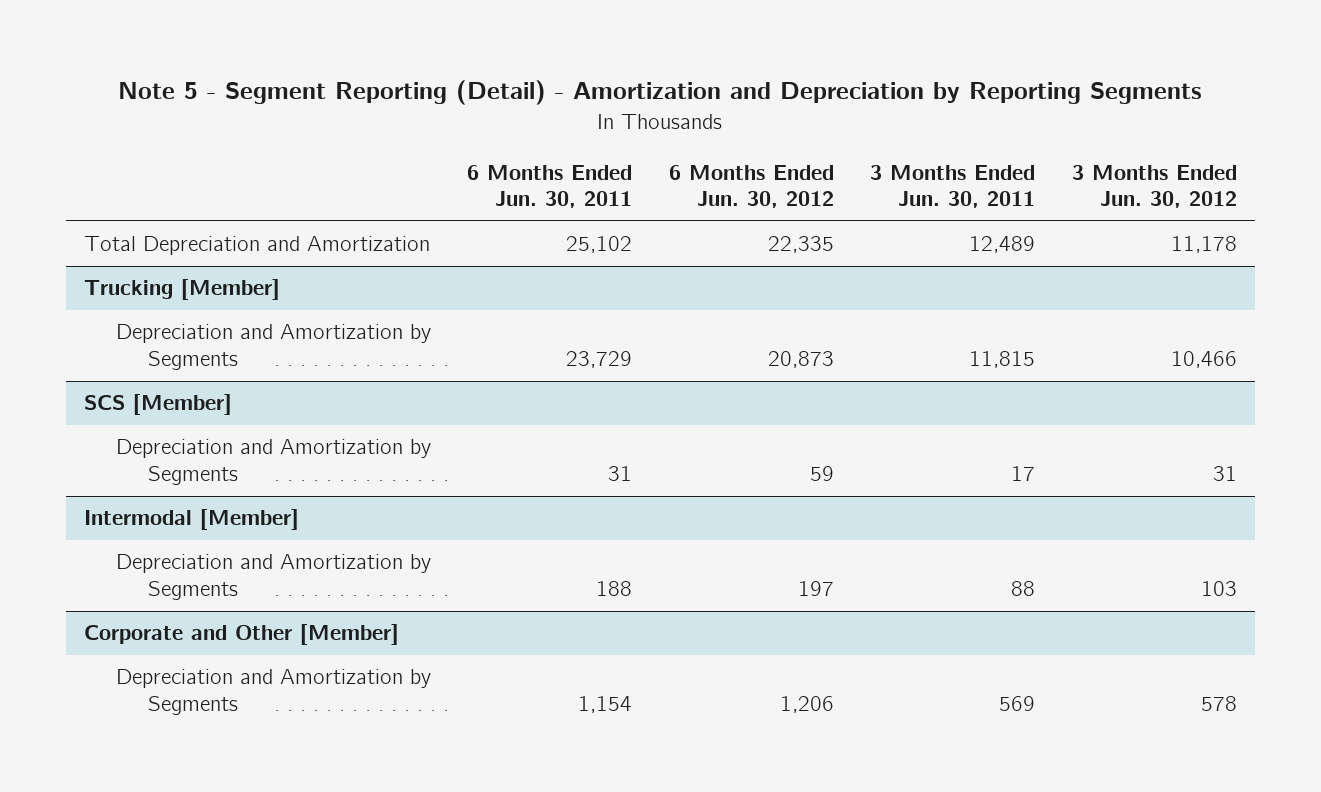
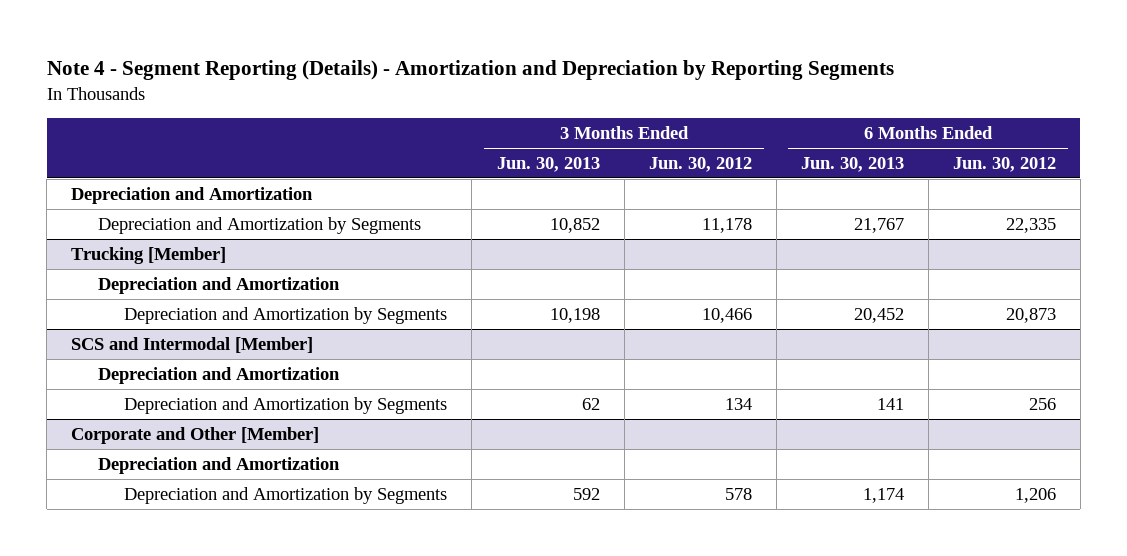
- Note 5 - Segment Reporting (Detail) - Amortization and Depreciation by Reporting Segments
+ Note 4 - Segment Reporting (Details) - Amortization and Depreciation by Reporting Segments
- | 6 Months Ended Jun. 30, 2011 | 6 Months Ended Jun. 30, 2012 | 3 Months Ended Jun. 30, 2011 | 3 Months Ended Jun. 30, 2012
+ | 3 Months Ended Jun. 30, 2013 | 3 Months Ended Jun. 30, 2012 | 6 Months Ended Jun. 30, 2013 | 6 Months Ended Jun. 30, 2012
- Total Depreciation and Amortization | 25,102 | 22,335 | 12,489 | 11,178
+ Depreciation and Amortization
+ Depreciation and Amortization by Segments | 10,852 | 11,178 | 21,767 | 22,335
@ Trucking [Member]
+ Depreciation and Amortization
- SCS [Member]
- Depreciation and Amortization by Segments | 31 | 59 | 17 | 31
- Intermodal [Member]
- Depreciation and Amortization by Segments | 188 | 197 | 88 | 103
+ SCS and Intermodal [Member]
+ Depreciation and Amortization
+ Depreciation and Amortization by Segments | 62 | 134 | 141 | 256
@ Corporate and Other [Member]
+ Depreciation and Amortization

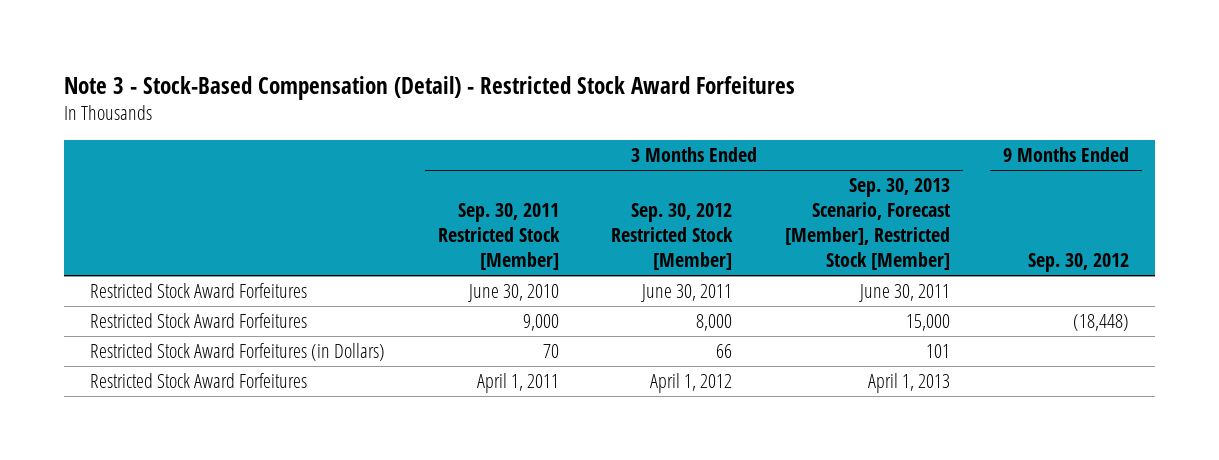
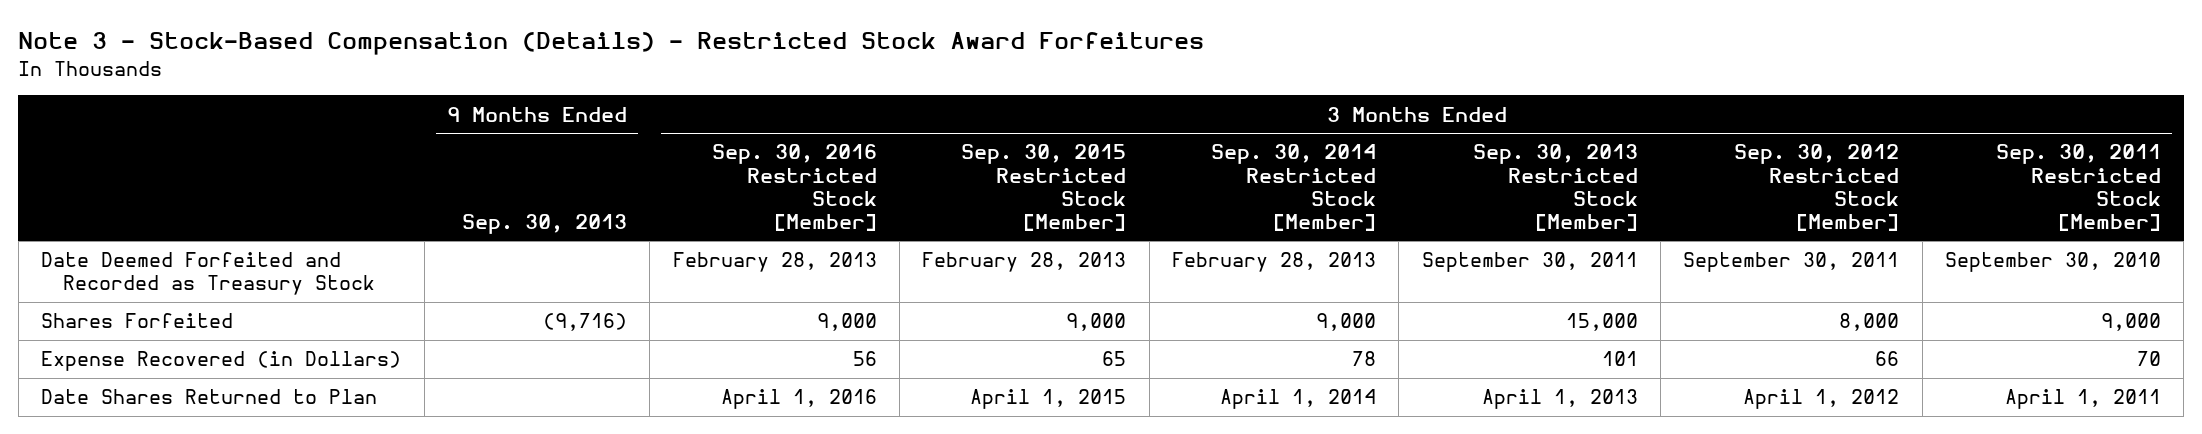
- Note 3 - Stock-Based Compensation (Detail) - Restricted Stock Award Forfeitures
+ Note 3 - Stock-Based Compensation (Details) - Restricted Stock Award Forfeitures
- | 3 Months Ended Sep. 30, 2011 Restricted Stock [Member] | 3 Months Ended Sep. 30, 2012 Restricted Stock [Member] | 3 Months Ended Sep. 30, 2013 Scenario, Forecast [Member], Restricted Stock [Member] | 9 Months Ended Sep. 30, 2012
+ | 9 Months Ended Sep. 30, 2013 | 3 Months Ended Sep. 30, 2016 Restricted Stock [Member] | 3 Months Ended Sep. 30, 2015 Restricted Stock [Member] | 3 Months Ended Sep. 30, 2014 Restricted Stock [Member] | 3 Months Ended Sep. 30, 2013 Restricted Stock [Member] | 3 Months Ended Sep. 30, 2012 Restricted Stock [Member] | 3 Months Ended Sep. 30, 2011 Restricted Stock [Member]
- Restricted Stock Award Forfeitures | June 30, 2010 | June 30, 2011 | June 30, 2011 |
- Restricted Stock Award Forfeitures | 9,000 | 8,000 | 15,000 | (18,448)
- Restricted Stock Award Forfeitures (in Dollars) | 70 | 66 | 101 |
- Restricted Stock Award Forfeitures | April 1, 2011 | April 1, 2012 | April 1, 2013 |
+ Date Deemed Forfeited and Recorded as Treasury Stock | | February 28, 2013 | February 28, 2013 | February 28, 2013 | September 30, 2011 | September 30, 2011 | September 30, 2010
+ Shares Forfeited | (9,716) | 9,000 | 9,000 | 9,000 | 15,000 | 8,000 | 9,000
+ Expense Recovered (in Dollars) | | 56 | 65 | 78 | 101 | 66 | 70
+ Date Shares Returned to Plan | | April 1, 2016 | April 1, 2015 | April 1, 2014 | April 1, 2013 | April 1, 2012 | April 1, 2011

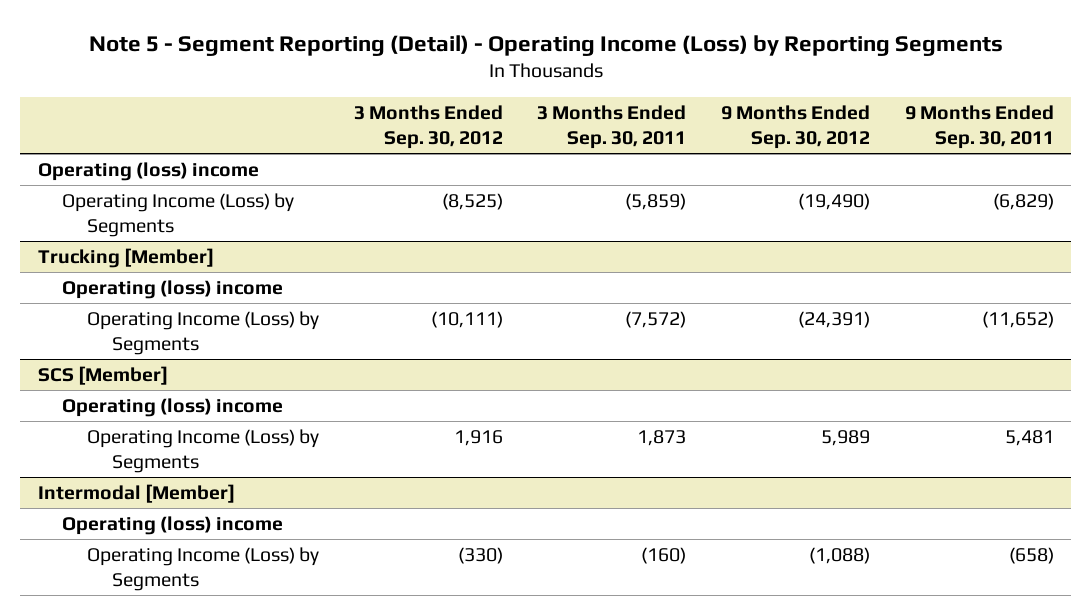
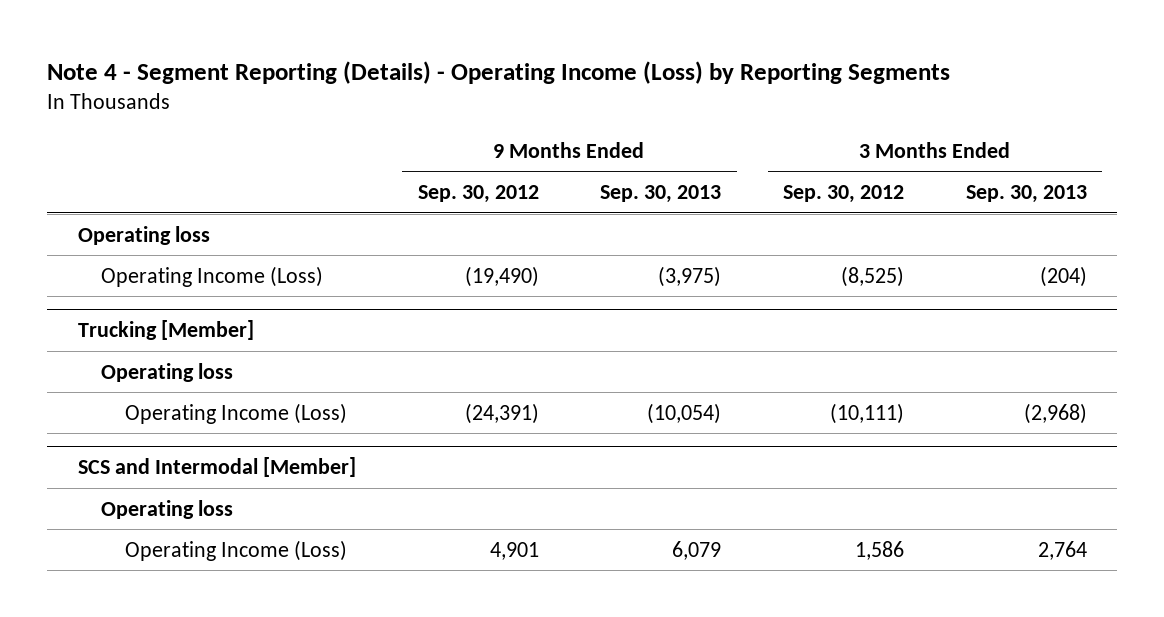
- Note 5 - Segment Reporting (Detail) - Operating Income (Loss) by Reporting Segments
+ Note 4 - Segment Reporting (Details) - Operating Income (Loss) by Reporting Segments
- | 3 Months Ended Sep. 30, 2012 | 3 Months Ended Sep. 30, 2011 | 9 Months Ended Sep. 30, 2012 | 9 Months Ended Sep. 30, 2011
+ | 9 Months Ended Sep. 30, 2012 | 9 Months Ended Sep. 30, 2013 | 3 Months Ended Sep. 30, 2012 | 3 Months Ended Sep. 30, 2013
- Operating (loss) income
- Operating Income (Loss) by Segments | (8,525) | (5,859) | (19,490) | (6,829)
+ Operating loss
+ Operating Income (Loss) | (19,490) | (3,975) | (8,525) | (204)
@ Trucking [Member]
- Operating (loss) income
- Operating Income (Loss) by Segments | (10,111) | (7,572) | (24,391) | (11,652)
- SCS [Member]
- Operating (loss) income
- Operating Income (Loss) by Segments | 1,916 | 1,873 | 5,989 | 5,481
- Intermodal [Member]
- Operating (loss) income
- Operating Income (Loss) by Segments | (330) | (160) | (1,088) | (658)
@ Trucking [Member]
+ Operating loss
+ Operating Income (Loss) | (24,391) | (10,054) | (10,111) | (2,968)
+ SCS and Intermodal [Member]
+ Operating loss
+ Operating Income (Loss) | 4,901 | 6,079 | 1,586 | 2,764

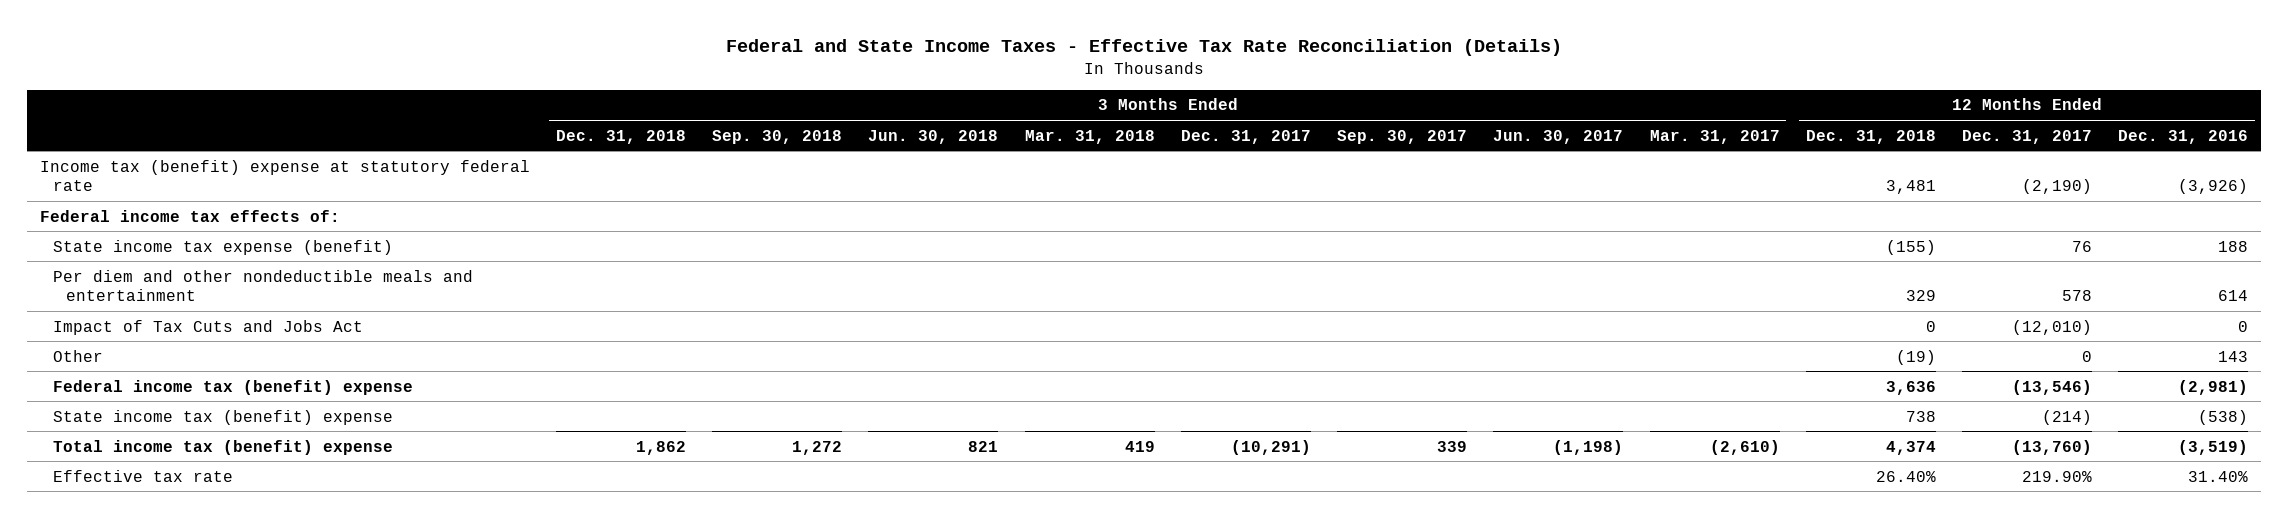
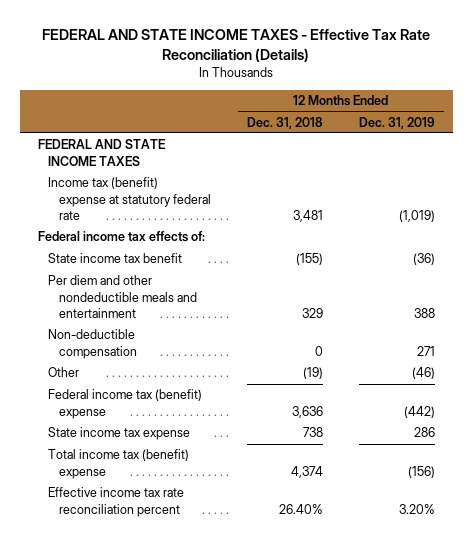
- Federal and State Income Taxes - Effective Tax Rate Reconciliation (Details)
+ FEDERAL AND STATE INCOME TAXES - Effective Tax Rate Reconciliation (Details)
- | 3 Months Ended Dec. 31, 2018 | 3 Months Ended Sep. 30, 2018 | 3 Months Ended Jun. 30, 2018 | 3 Months Ended Mar. 31, 2018 | 3 Months Ended Dec. 31, 2017 | 3 Months Ended Sep. 30, 2017 | 3 Months Ended Jun. 30, 2017 | 3 Months Ended Mar. 31, 2017 | 12 Months Ended Dec. 31, 2018 | 12 Months Ended Dec. 31, 2017 | 12 Months Ended Dec. 31, 2016
+ | 12 Months Ended Dec. 31, 2018 | 12 Months Ended Dec. 31, 2019
+ FEDERAL AND STATE INCOME TAXES
- State income tax expense (benefit) | | | | | | | | | (155) | 76 | 188
+ State income tax benefit | (155) | (36)
- Impact of Tax Cuts and Jobs Act | | | | | | | | | 0 | (12,010) | 0
+ Non-deductible compensation | 0 | 271
- State income tax (benefit) expense | | | | | | | | | 738 | (214) | (538)
+ State income tax expense | 738 | 286
- Effective tax rate | | | | | | | | | 26.40% | 219.90% | 31.40%
+ Effective income tax rate reconciliation percent | 26.40% | 3.20%

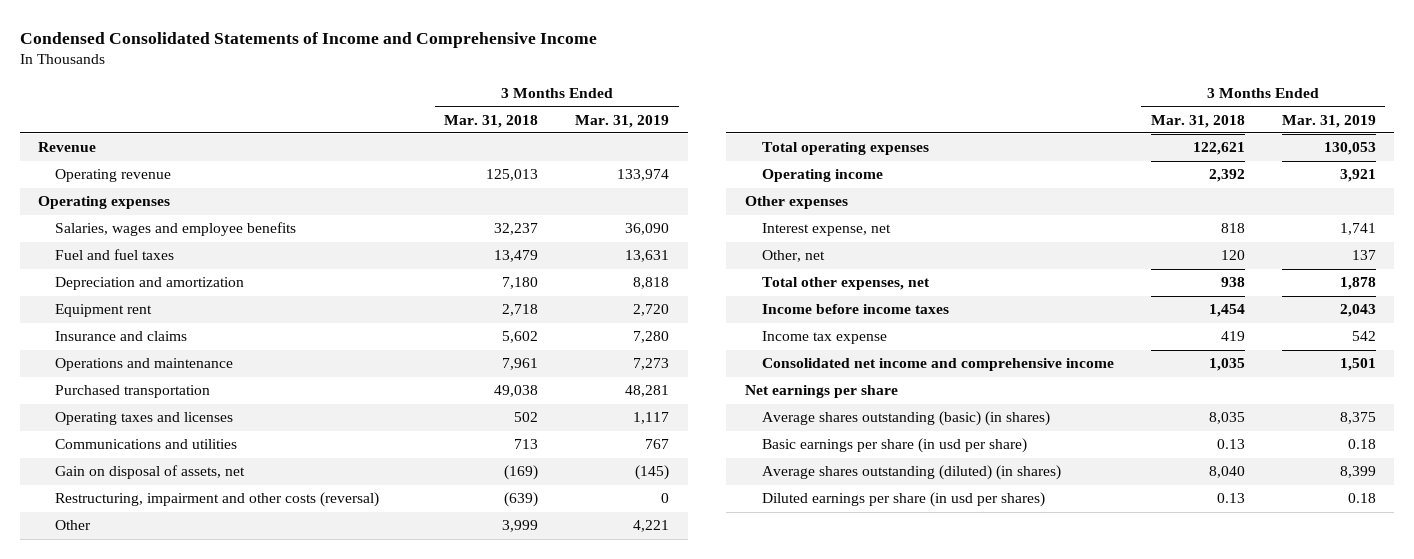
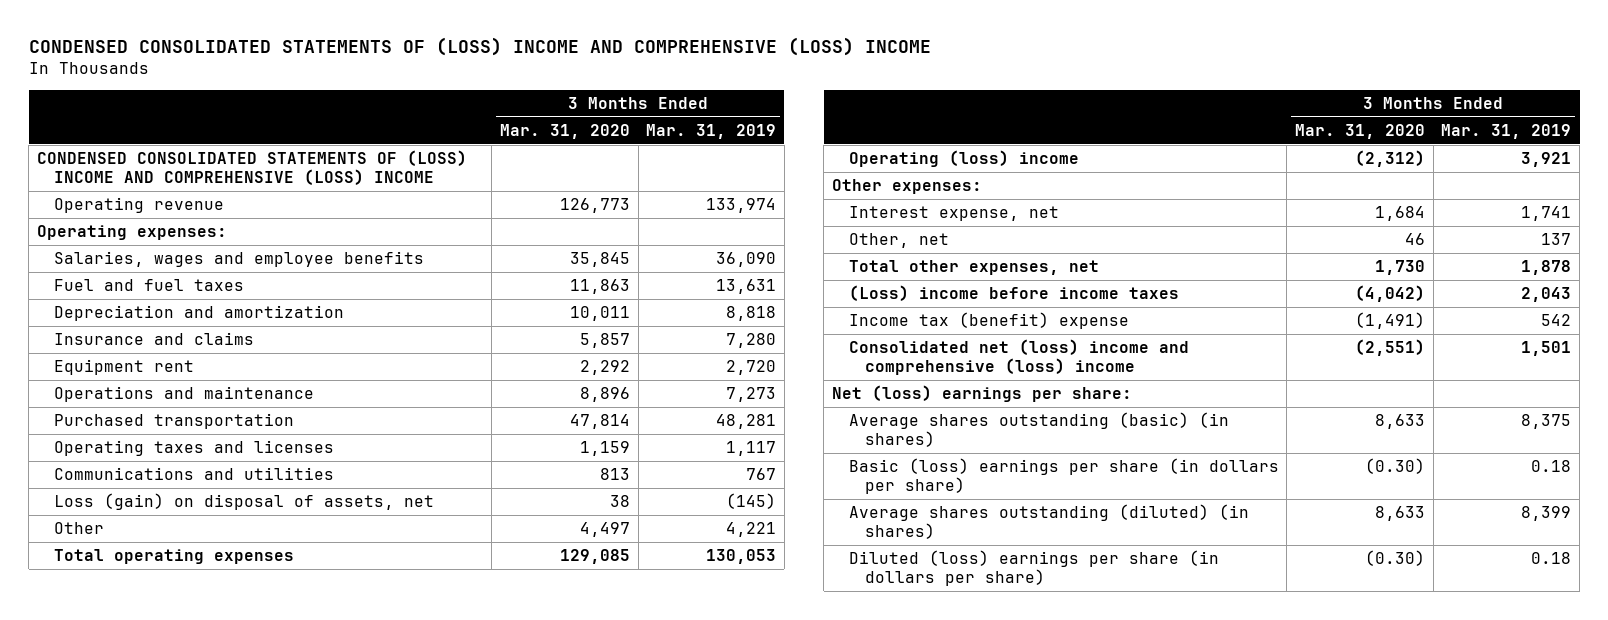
- Condensed Consolidated Statements of Income and Comprehensive Income
+ CONDENSED CONSOLIDATED STATEMENTS OF (LOSS) INCOME AND COMPREHENSIVE (LOSS) INCOME
- | 3 Months Ended Mar. 31, 2018 | 3 Months Ended Mar. 31, 2019
+ | 3 Months Ended Mar. 31, 2020 | 3 Months Ended Mar. 31, 2019
- Revenue
+ CONDENSED CONSOLIDATED STATEMENTS OF (LOSS) INCOME AND COMPREHENSIVE (LOSS) INCOME
- Operating expenses
+ Operating expenses:
moved down: Equipment rent | 2,292 | 2,720
- Gain on disposal of assets, net | (169) | (145)
- Restructuring, impairment and other costs (reversal) | (639) | 0
+ Loss (gain) on disposal of assets, net | 38 | (145)
- Operating income | 2,392 | 3,921
- Other expenses
+ Operating (loss) income | (2,312) | 3,921
+ Other expenses:
- Income before income taxes | 1,454 | 2,043
- Income tax expense | 419 | 542
- Consolidated net income and comprehensive income | 1,035 | 1,501
- Net earnings per share
+ (Loss) income before income taxes | (4,042) | 2,043
+ Income tax (benefit) expense | (1,491) | 542
+ Consolidated net (loss) income and comprehensive (loss) income | (2,551) | 1,501
+ Net (loss) earnings per share:
- Basic earnings per share (in usd per share) | 0.13 | 0.18
+ Basic (loss) earnings per share (in dollars per share) | (0.30) | 0.18
- Diluted earnings per share (in usd per shares) | 0.13 | 0.18
+ Diluted (loss) earnings per share (in dollars per share) | (0.30) | 0.18

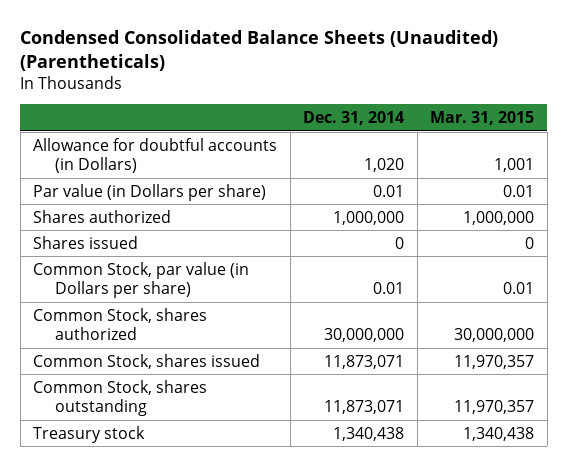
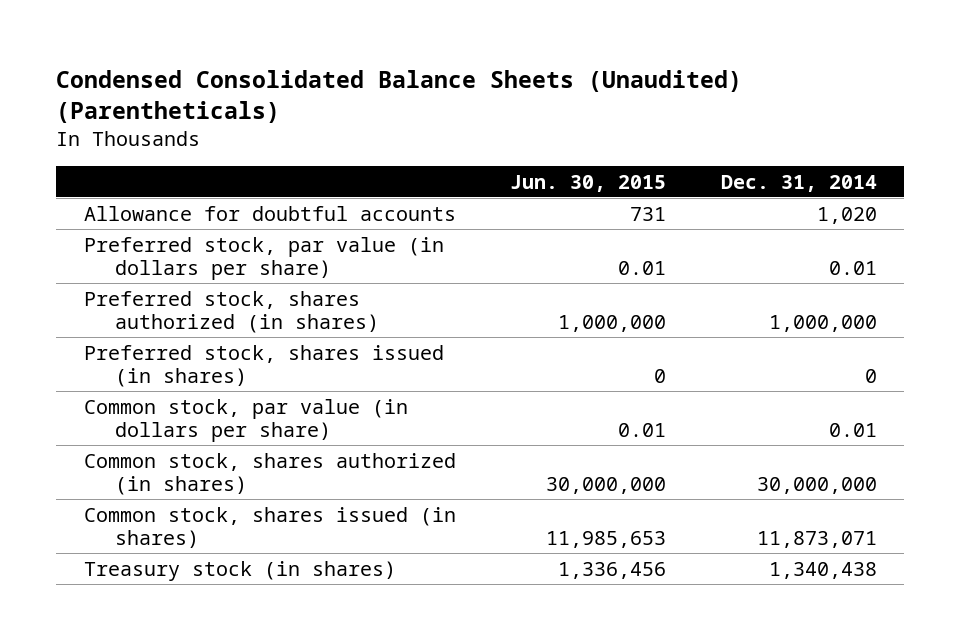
- | Dec. 31, 2014 | Mar. 31, 2015
+ | Jun. 30, 2015 | Dec. 31, 2014
- Allowance for doubtful accounts (in Dollars) | 1,020 | 1,001
- Par value (in Dollars per share) | 0.01 | 0.01
- Shares authorized | 1,000,000 | 1,000,000
- Shares issued | 0 | 0
- Common Stock, par value (in Dollars per share) | 0.01 | 0.01
- Common Stock, shares authorized | 30,000,000 | 30,000,000
- Common Stock, shares issued | 11,873,071 | 11,970,357
- Common Stock, shares outstanding | 11,873,071 | 11,970,357
- Treasury stock | 1,340,438 | 1,340,438
+ Allowance for doubtful accounts | 731 | 1,020
+ Preferred stock, par value (in dollars per share) | 0.01 | 0.01
+ Preferred stock, shares authorized (in shares) | 1,000,000 | 1,000,000
+ Preferred stock, shares issued (in shares) | 0 | 0
+ Common stock, par value (in dollars per share) | 0.01 | 0.01
+ Common stock, shares authorized (in shares) | 30,000,000 | 30,000,000
+ Common stock, shares issued (in shares) | 11,985,653 | 11,873,071
+ Treasury stock (in shares) | 1,336,456 | 1,340,438

